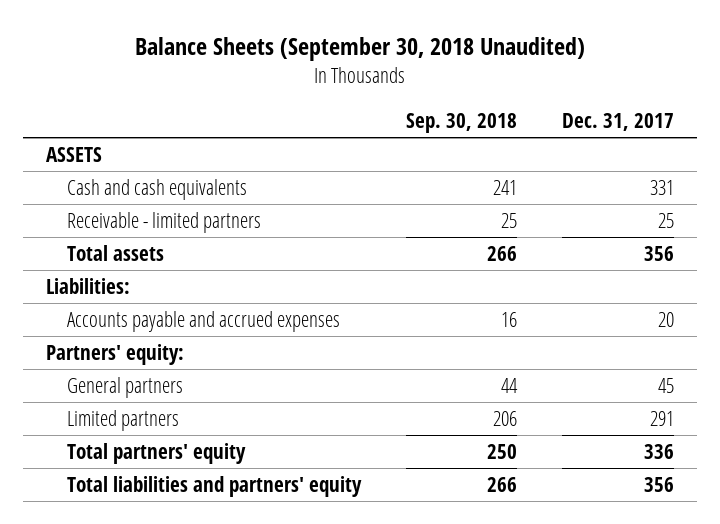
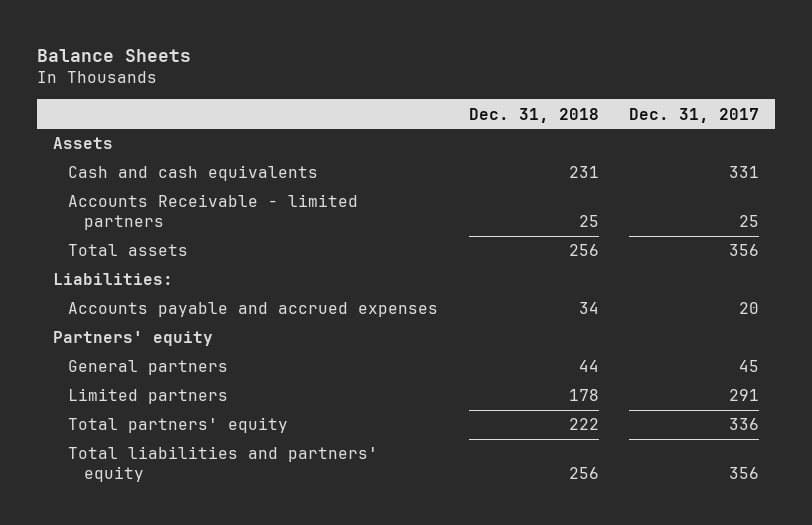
- Balance Sheets (September 30, 2018 Unaudited)
+ Balance Sheets
- | Sep. 30, 2018 | Dec. 31, 2017
+ | Dec. 31, 2018 | Dec. 31, 2017
- ASSETS
+ Assets
- Receivable - limited partners | 25 | 25
+ Accounts Receivable - limited partners | 25 | 25
- Partners' equity:
+ Partners' equity

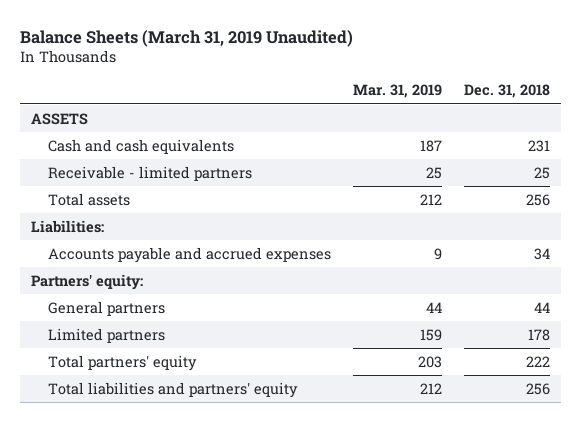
- Balance Sheets
+ Balance Sheets (March 31, 2019 Unaudited)
- | Dec. 31, 2018 | Dec. 31, 2017
+ | Mar. 31, 2019 | Dec. 31, 2018
- Assets
+ ASSETS
- Accounts Receivable - limited partners | 25 | 25
+ Receivable - limited partners | 25 | 25
- Partners' equity
+ Partners' equity:

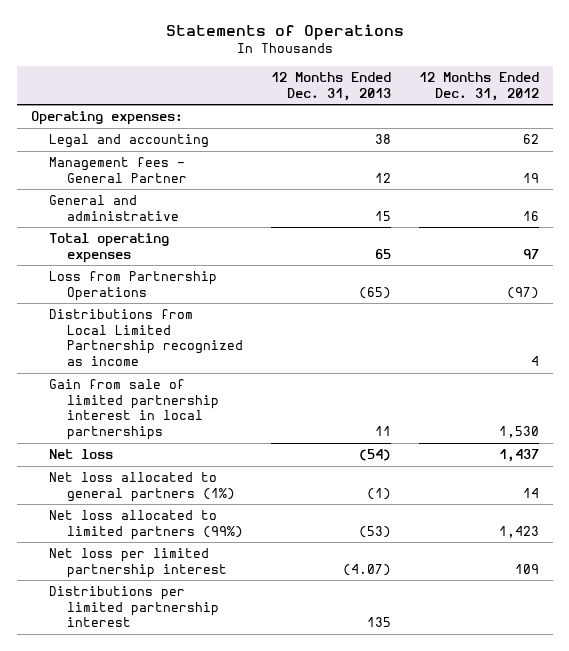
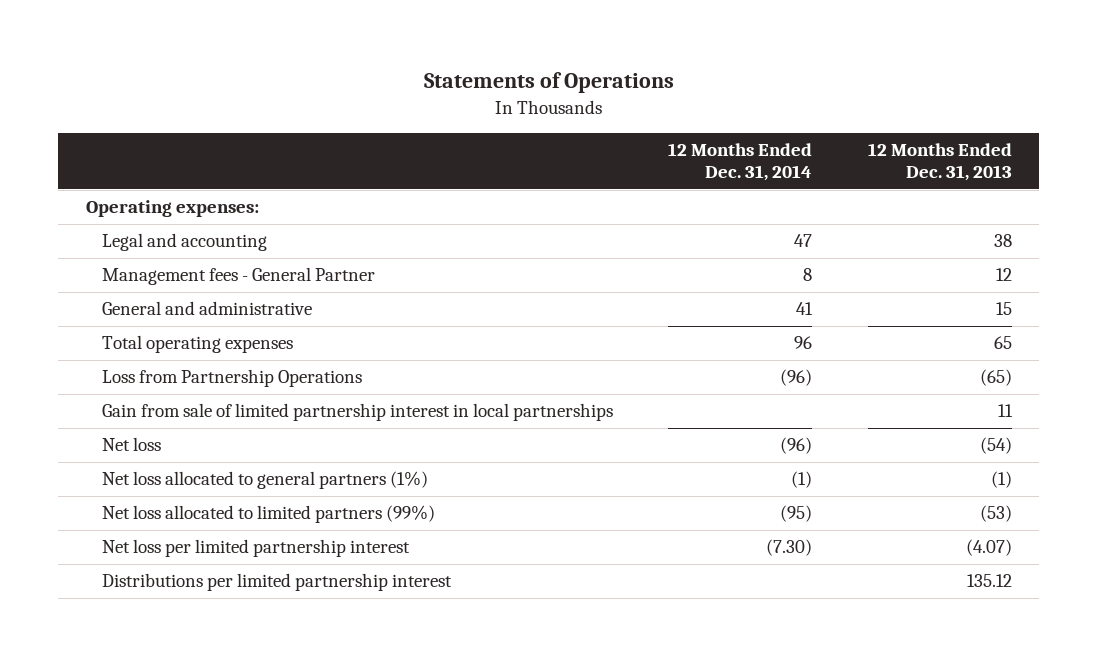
- | 12 Months Ended Dec. 31, 2013 | 12 Months Ended Dec. 31, 2012
+ | 12 Months Ended Dec. 31, 2014 | 12 Months Ended Dec. 31, 2013
- Distributions from Local Limited Partnership recognized as income | | 4
- Distributions per limited partnership interest | 135 |
+ Distributions per limited partnership interest | | 135.12

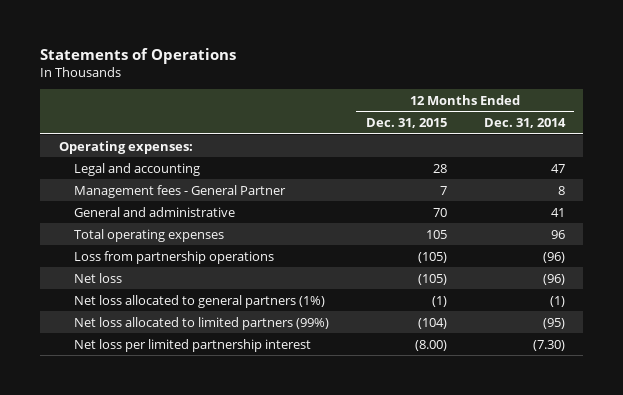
- | 12 Months Ended Dec. 31, 2014 | 12 Months Ended Dec. 31, 2013
+ | 12 Months Ended Dec. 31, 2015 | 12 Months Ended Dec. 31, 2014
- Loss from Partnership Operations | (96) | (65)
- Gain from sale of limited partnership interest in local partnerships | | 11
+ Loss from partnership operations | (105) | (96)
- Distributions per limited partnership interest | | 135.12

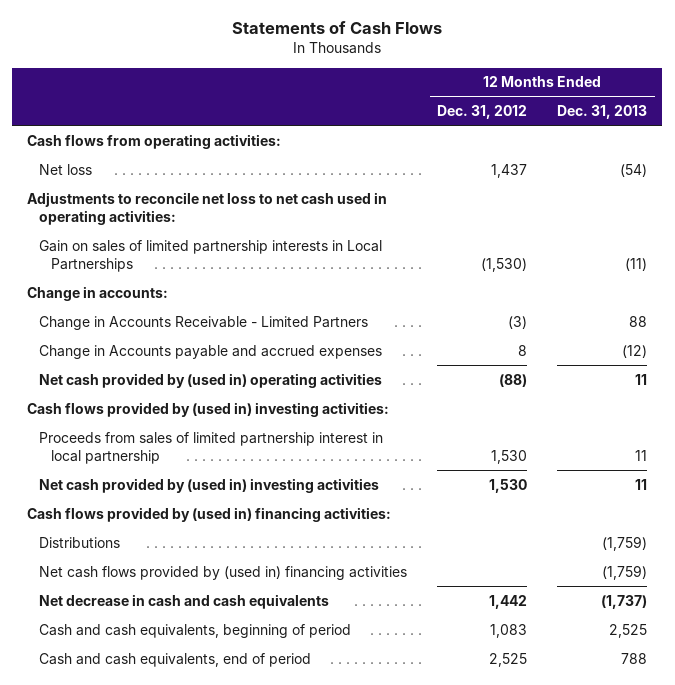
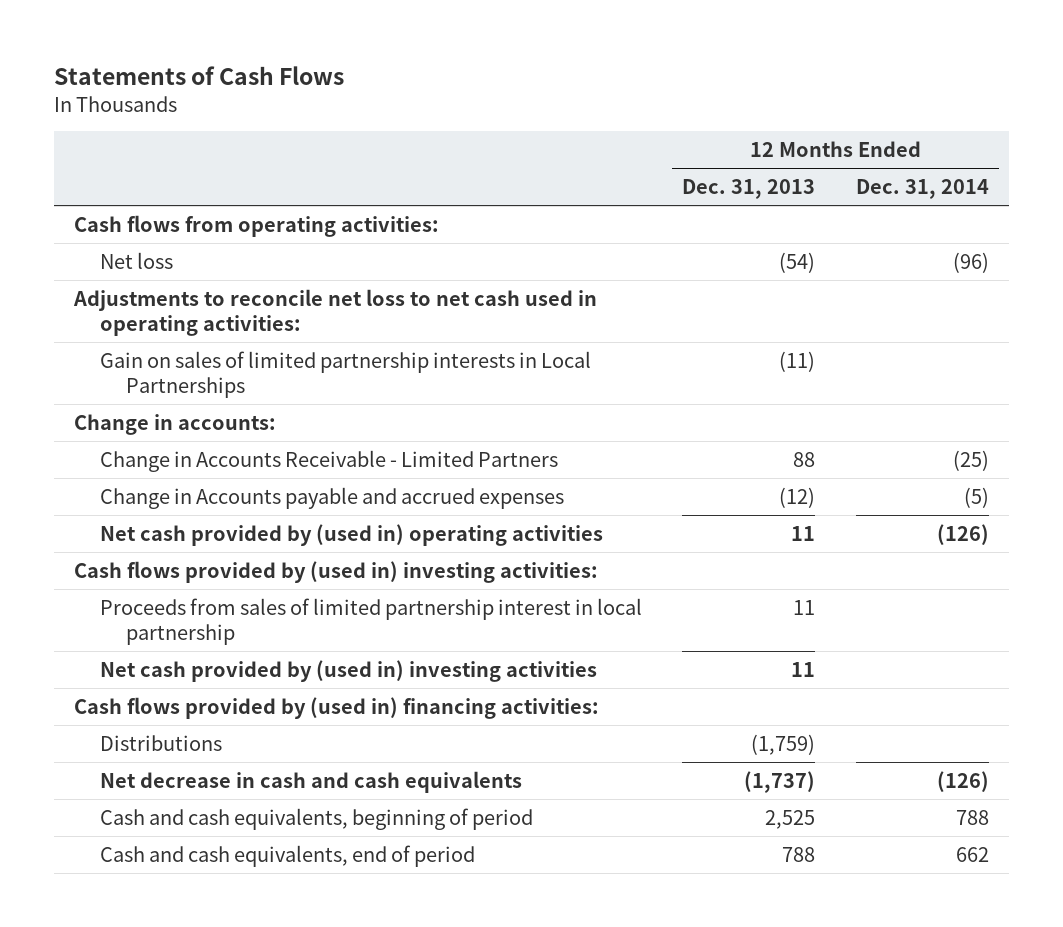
- | 12 Months Ended Dec. 31, 2012 | 12 Months Ended Dec. 31, 2013
+ | 12 Months Ended Dec. 31, 2013 | 12 Months Ended Dec. 31, 2014
- Net cash flows provided by (used in) financing activities | | (1,759)

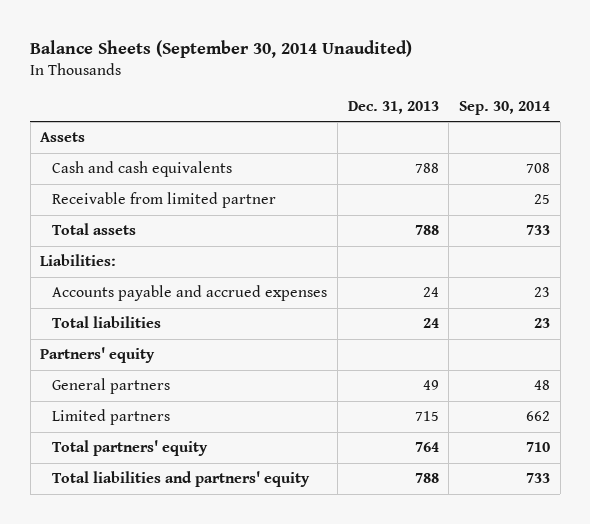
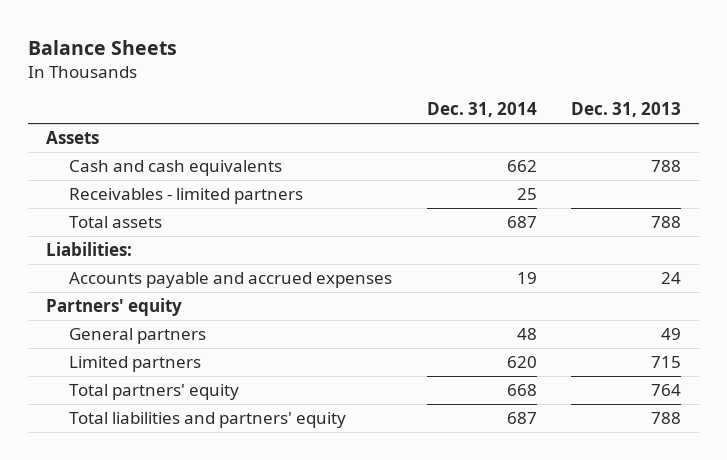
- Balance Sheets (September 30, 2014 Unaudited)
+ Balance Sheets
- | Dec. 31, 2013 | Sep. 30, 2014
+ | Dec. 31, 2014 | Dec. 31, 2013
- Receivable from limited partner | | 25
+ Receivables - limited partners | 25 |
- Total liabilities | 24 | 23

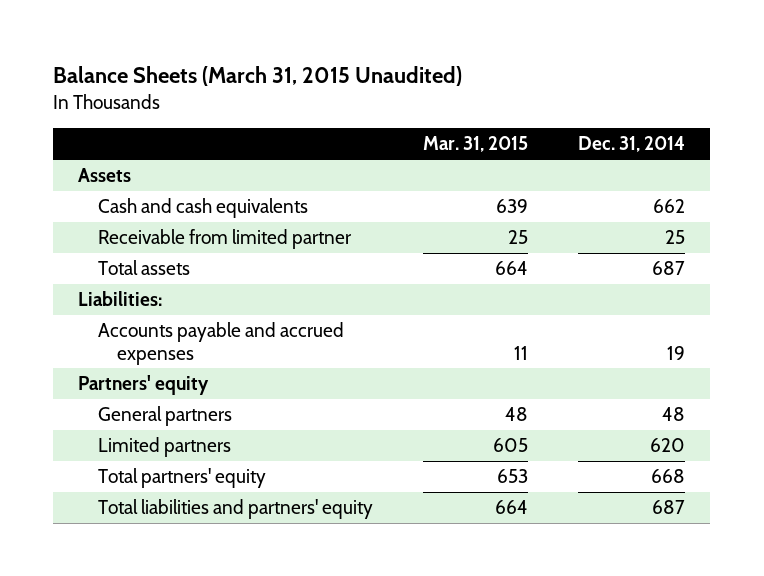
- Balance Sheets
+ Balance Sheets (March 31, 2015 Unaudited)
- | Dec. 31, 2014 | Dec. 31, 2013
+ | Mar. 31, 2015 | Dec. 31, 2014
- Receivables - limited partners | 25 |
+ Receivable from limited partner | 25 | 25

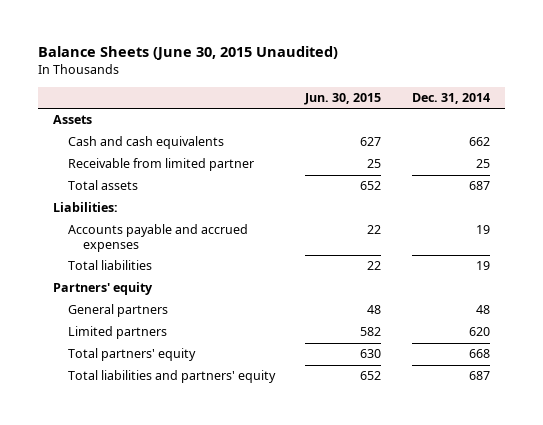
- Balance Sheets (March 31, 2015 Unaudited)
+ Balance Sheets (June 30, 2015 Unaudited)
- | Mar. 31, 2015 | Dec. 31, 2014
+ | Jun. 30, 2015 | Dec. 31, 2014
+ Total liabilities | 22 | 19

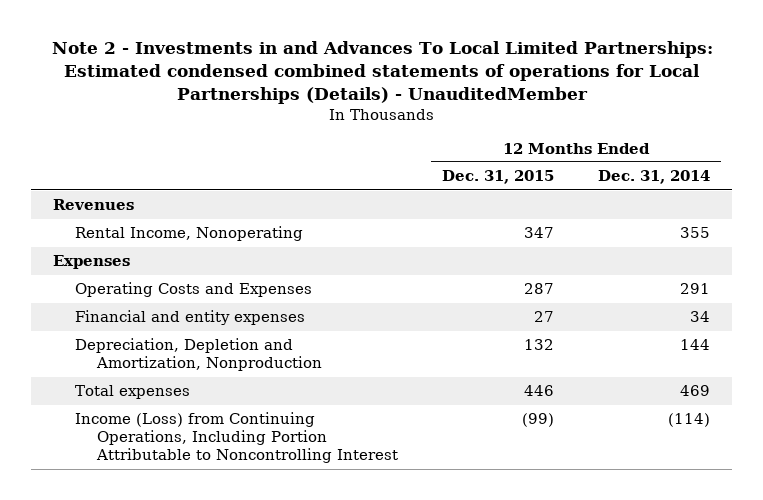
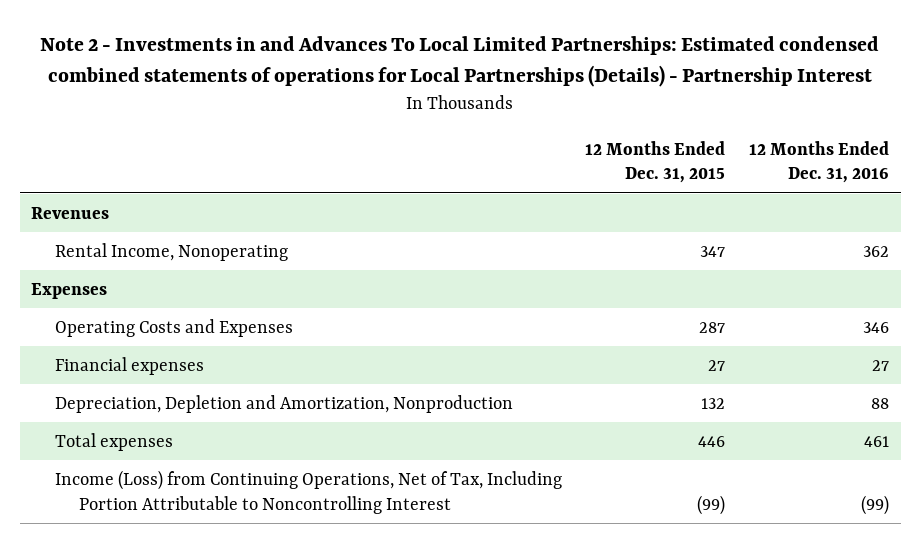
- Note 2 - Investments in and Advances To Local Limited Partnerships: Estimated condensed combined statements of operations for Local Partnerships (Details) - UnauditedMember
+ Note 2 - Investments in and Advances To Local Limited Partnerships: Estimated condensed combined statements of operations for Local Partnerships (Details) - Partnership Interest
- | 12 Months Ended Dec. 31, 2015 | 12 Months Ended Dec. 31, 2014
+ | 12 Months Ended Dec. 31, 2015 | 12 Months Ended Dec. 31, 2016
- Financial and entity expenses | 27 | 34
+ Financial expenses | 27 | 27
- Income (Loss) from Continuing Operations, Including Portion Attributable to Noncontrolling Interest | (99) | (114)
+ Income (Loss) from Continuing Operations, Net of Tax, Including Portion Attributable to Noncontrolling Interest | (99) | (99)

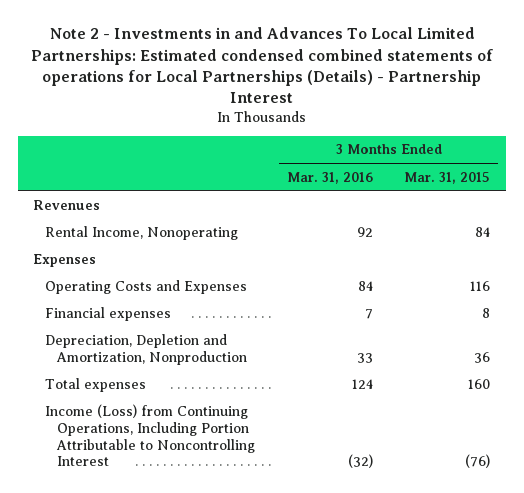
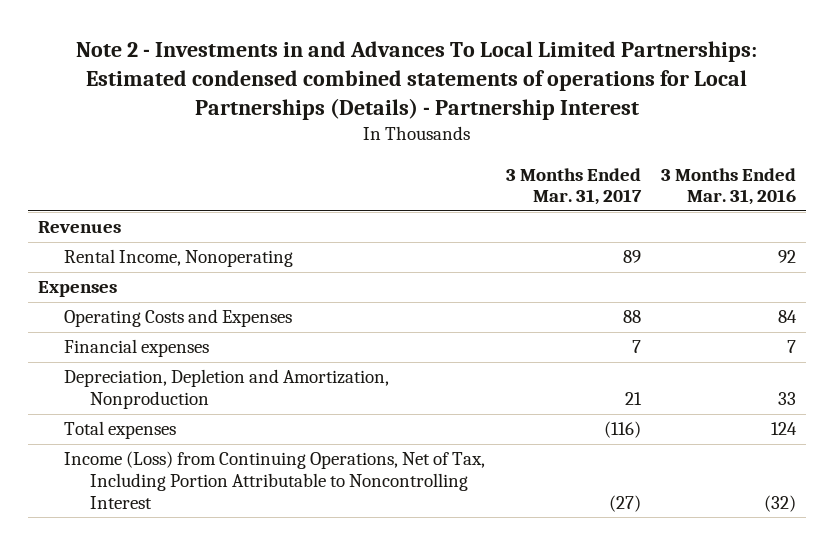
- | 3 Months Ended Mar. 31, 2016 | 3 Months Ended Mar. 31, 2015
+ | 3 Months Ended Mar. 31, 2017 | 3 Months Ended Mar. 31, 2016
- Income (Loss) from Continuing Operations, Including Portion Attributable to Noncontrolling Interest | (32) | (76)
+ Income (Loss) from Continuing Operations, Net of Tax, Including Portion Attributable to Noncontrolling Interest | (27) | (32)

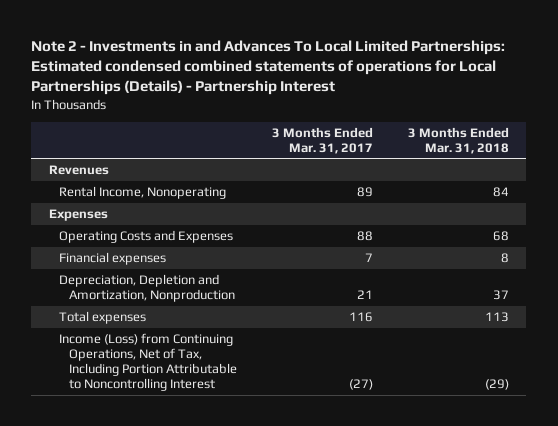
- | 3 Months Ended Mar. 31, 2017 | 3 Months Ended Mar. 31, 2016
+ | 3 Months Ended Mar. 31, 2017 | 3 Months Ended Mar. 31, 2018
- Total expenses | (116) | 124
+ Total expenses | 116 | 113

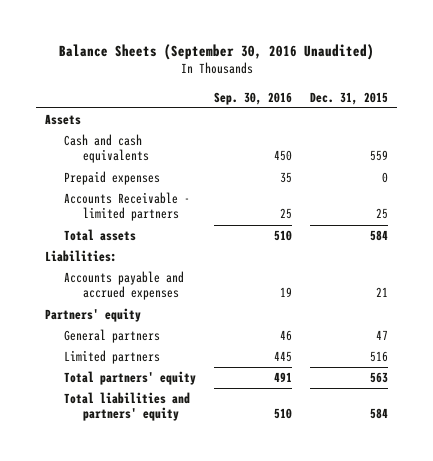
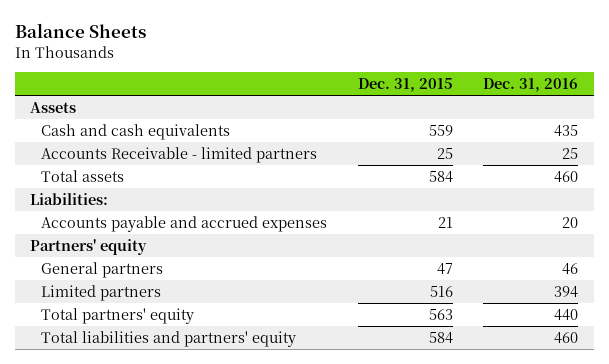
- Balance Sheets (September 30, 2016 Unaudited)
+ Balance Sheets
- | Sep. 30, 2016 | Dec. 31, 2015
+ | Dec. 31, 2015 | Dec. 31, 2016
- Prepaid expenses | 35 | 0

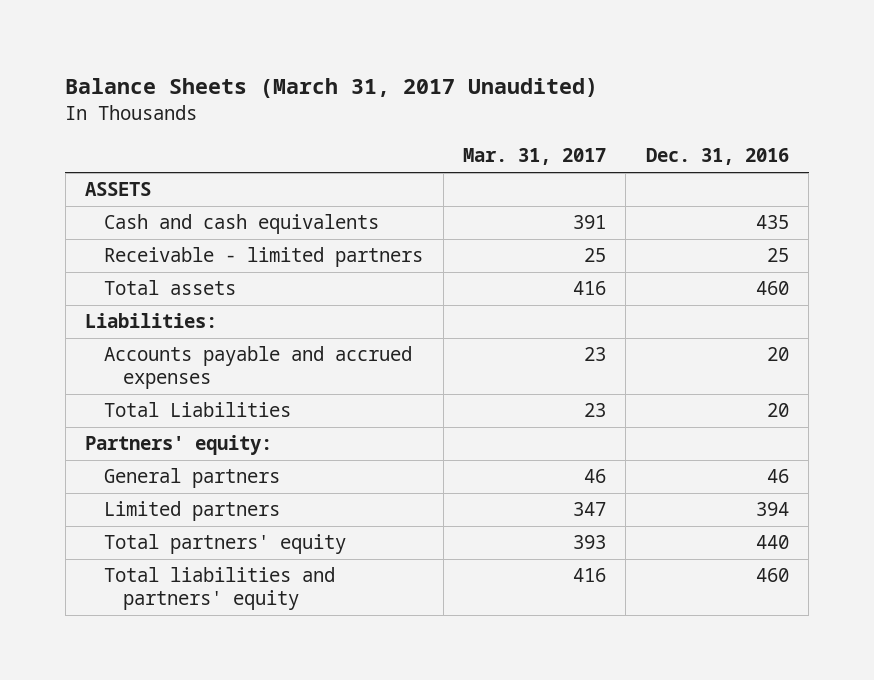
- Balance Sheets
+ Balance Sheets (March 31, 2017 Unaudited)
- | Dec. 31, 2015 | Dec. 31, 2016
+ | Mar. 31, 2017 | Dec. 31, 2016
- Assets
+ ASSETS
- Accounts Receivable - limited partners | 25 | 25
+ Receivable - limited partners | 25 | 25
- Partners' equity
+ Total Liabilities | 23 | 20
+ Partners' equity:

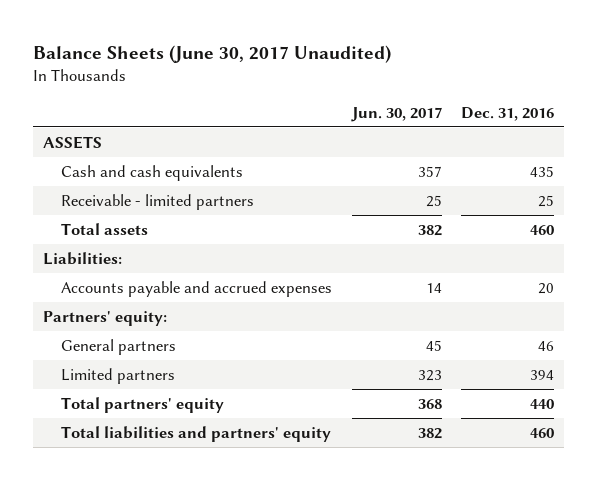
- Balance Sheets (March 31, 2017 Unaudited)
+ Balance Sheets (June 30, 2017 Unaudited)
- | Mar. 31, 2017 | Dec. 31, 2016
+ | Jun. 30, 2017 | Dec. 31, 2016
- Total Liabilities | 23 | 20

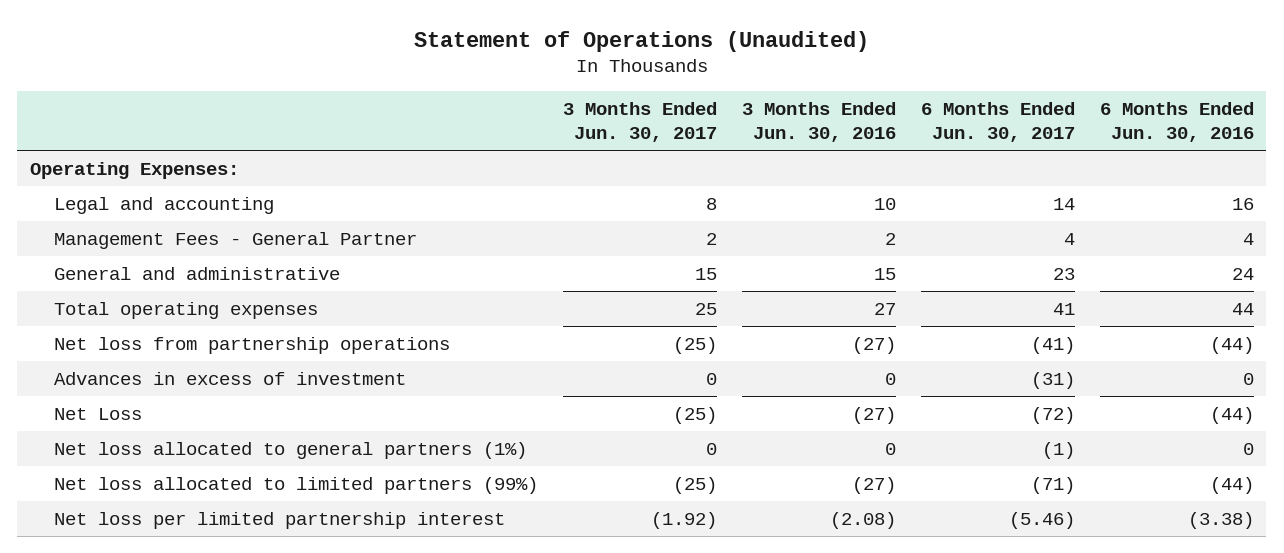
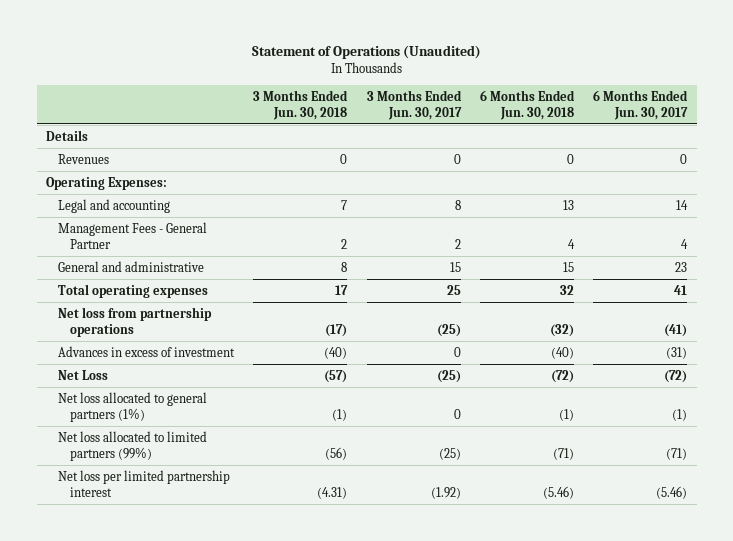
- | 3 Months Ended Jun. 30, 2017 | 3 Months Ended Jun. 30, 2016 | 6 Months Ended Jun. 30, 2017 | 6 Months Ended Jun. 30, 2016
+ | 3 Months Ended Jun. 30, 2018 | 3 Months Ended Jun. 30, 2017 | 6 Months Ended Jun. 30, 2018 | 6 Months Ended Jun. 30, 2017
+ Details
+ Revenues | 0 | 0 | 0 | 0

